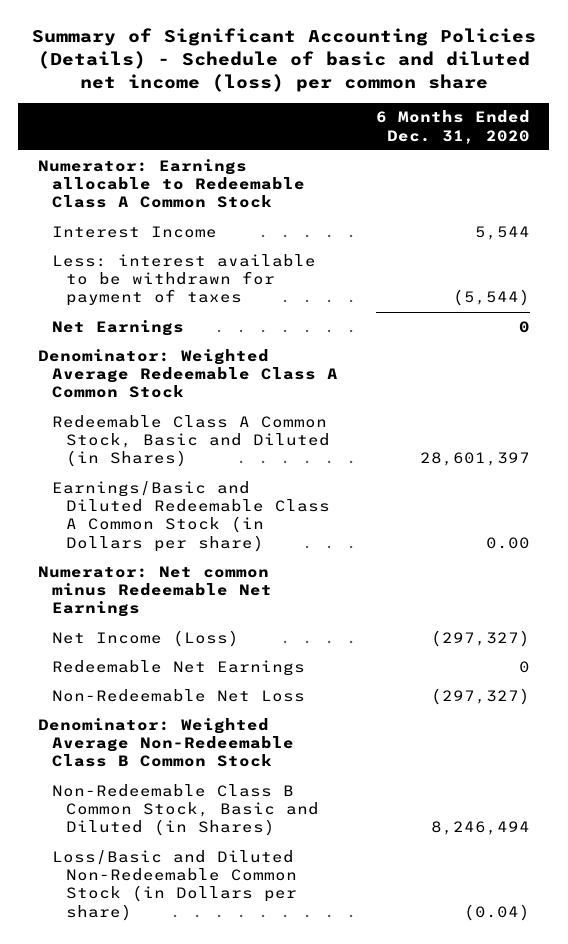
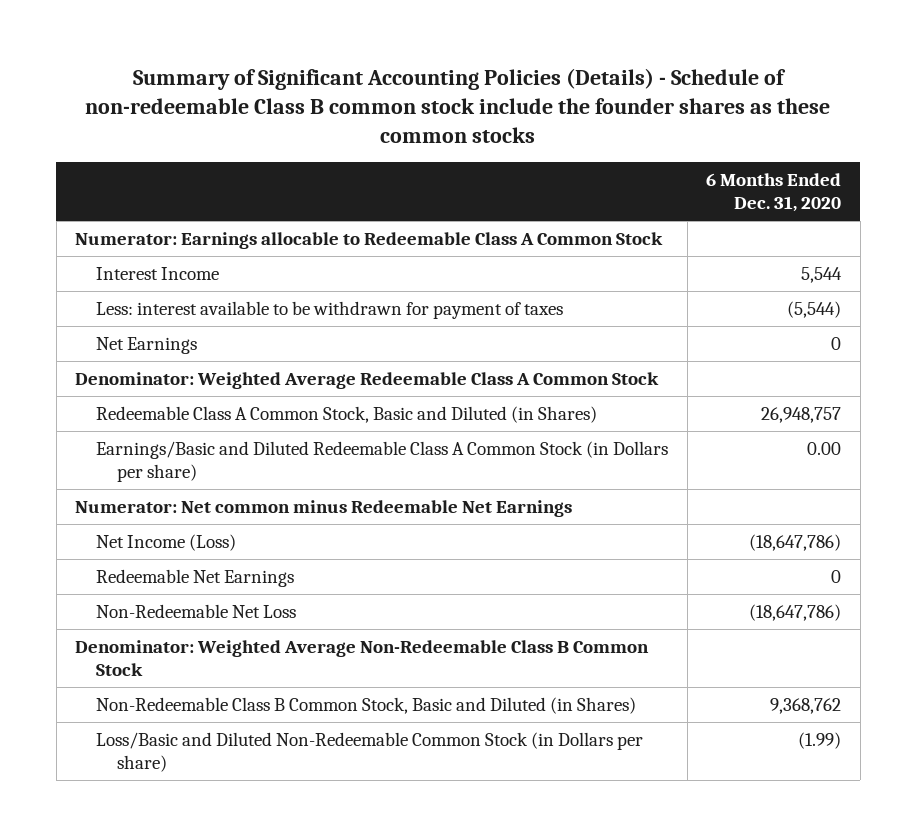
- Summary of Significant Accounting Policies (Details) - Schedule of basic and diluted net income (loss) per common share
+ Summary of Significant Accounting Policies (Details) - Schedule of non-redeemable Class B common stock include the founder shares as these common stocks
- Redeemable Class A Common Stock, Basic and Diluted (in Shares) | 28,601,397
+ Redeemable Class A Common Stock, Basic and Diluted (in Shares) | 26,948,757
- Net Income (Loss) | (297,327)
+ Net Income (Loss) | (18,647,786)
- Non-Redeemable Net Loss | (297,327)
+ Non-Redeemable Net Loss | (18,647,786)
- Non-Redeemable Class B Common Stock, Basic and Diluted (in Shares) | 8,246,494
- Loss/Basic and Diluted Non-Redeemable Common Stock (in Dollars per share) | (0.04)
+ Non-Redeemable Class B Common Stock, Basic and Diluted (in Shares) | 9,368,762
+ Loss/Basic and Diluted Non-Redeemable Common Stock (in Dollars per share) | (1.99)

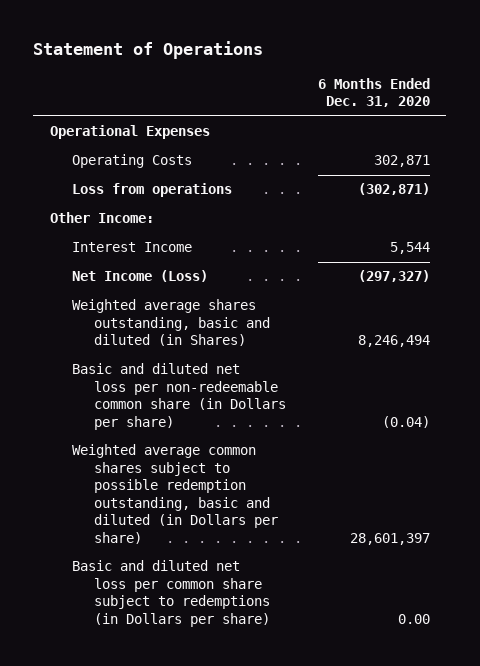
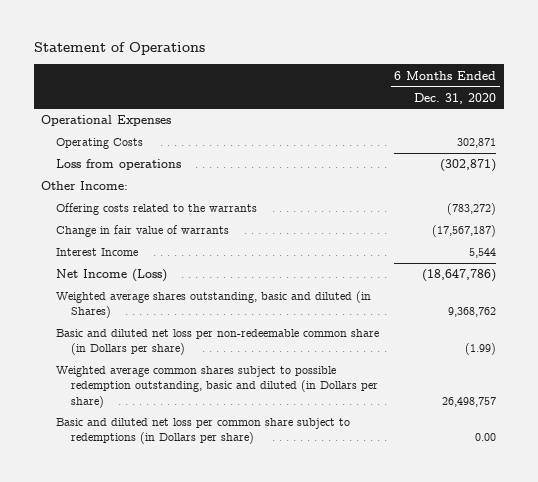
+ Offering costs related to the warrants | (783,272)
+ Change in fair value of warrants | (17,567,187)
- Net Income (Loss) | (297,327)
- Weighted average shares outstanding, basic and diluted (in Shares) | 8,246,494
- Basic and diluted net loss per non-redeemable common share (in Dollars per share) | (0.04)
- Weighted average common shares subject to possible redemption outstanding, basic and diluted (in Dollars per share) | 28,601,397
+ Net Income (Loss) | (18,647,786)
+ Weighted average shares outstanding, basic and diluted (in Shares) | 9,368,762
+ Basic and diluted net loss per non-redeemable common share (in Dollars per share) | (1.99)
+ Weighted average common shares subject to possible redemption outstanding, basic and diluted (in Dollars per share) | 26,498,757

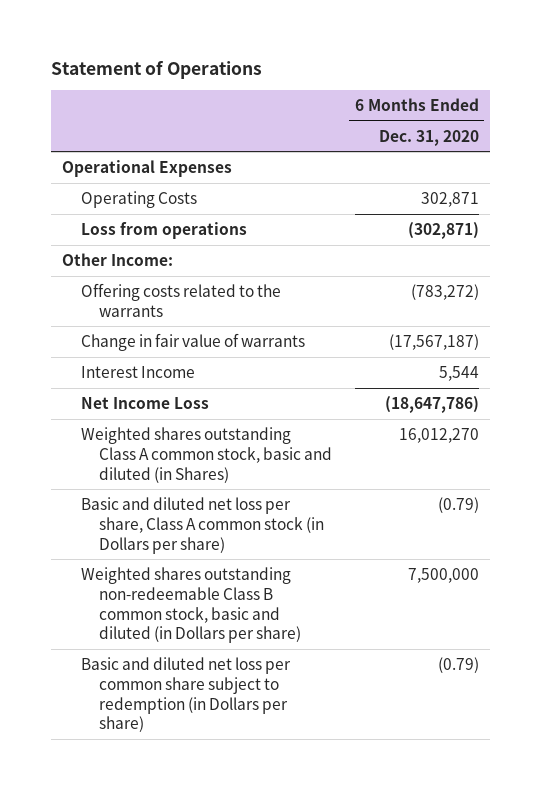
- Net Income (Loss) | (18,647,786)
- Weighted average shares outstanding, basic and diluted (in Shares) | 9,368,762
- Basic and diluted net loss per non-redeemable common share (in Dollars per share) | (1.99)
- Weighted average common shares subject to possible redemption outstanding, basic and diluted (in Dollars per share) | 26,498,757
- Basic and diluted net loss per common share subject to redemptions (in Dollars per share) | 0.00
+ Net Income Loss | (18,647,786)
+ Weighted shares outstanding Class A common stock, basic and diluted (in Shares) | 16,012,270
+ Basic and diluted net loss per share, Class A common stock (in Dollars per share) | (0.79)
+ Weighted shares outstanding non-redeemable Class B common stock, basic and diluted (in Dollars per share) | 7,500,000
+ Basic and diluted net loss per common share subject to redemption (in Dollars per share) | (0.79)

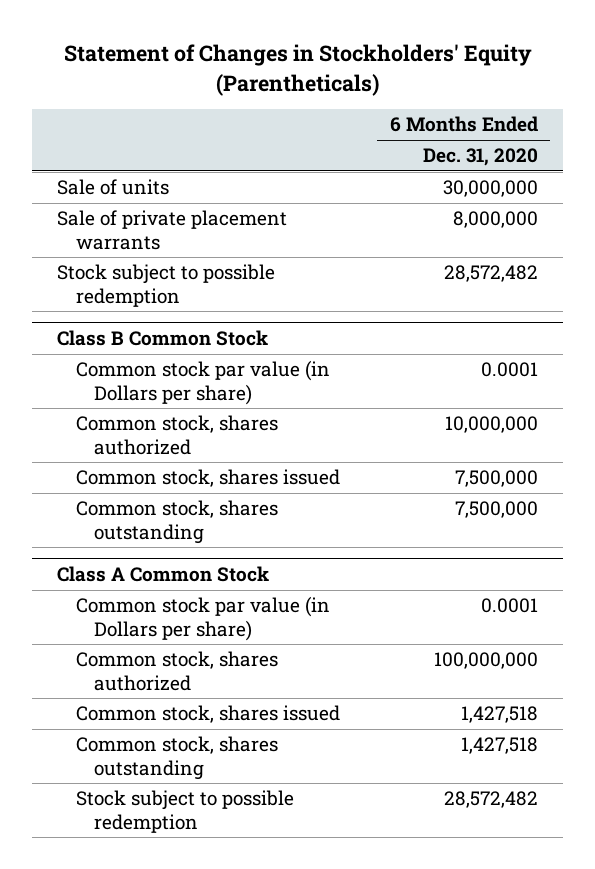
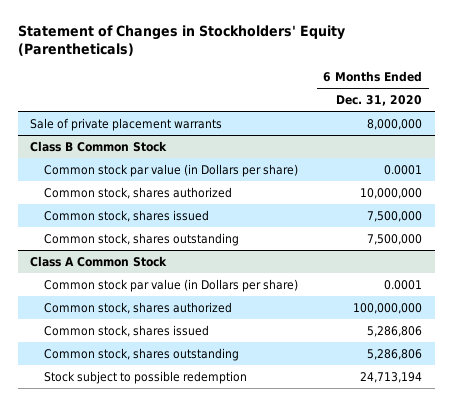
- Sale of units | 30,000,000
- Stock subject to possible redemption | 28,572,482
@ Class A Common Stock
- Common stock, shares issued | 1,427,518
- Common stock, shares outstanding | 1,427,518
- Stock subject to possible redemption | 28,572,482
+ Common stock, shares issued | 5,286,806
+ Common stock, shares outstanding | 5,286,806
+ Stock subject to possible redemption | 24,713,194

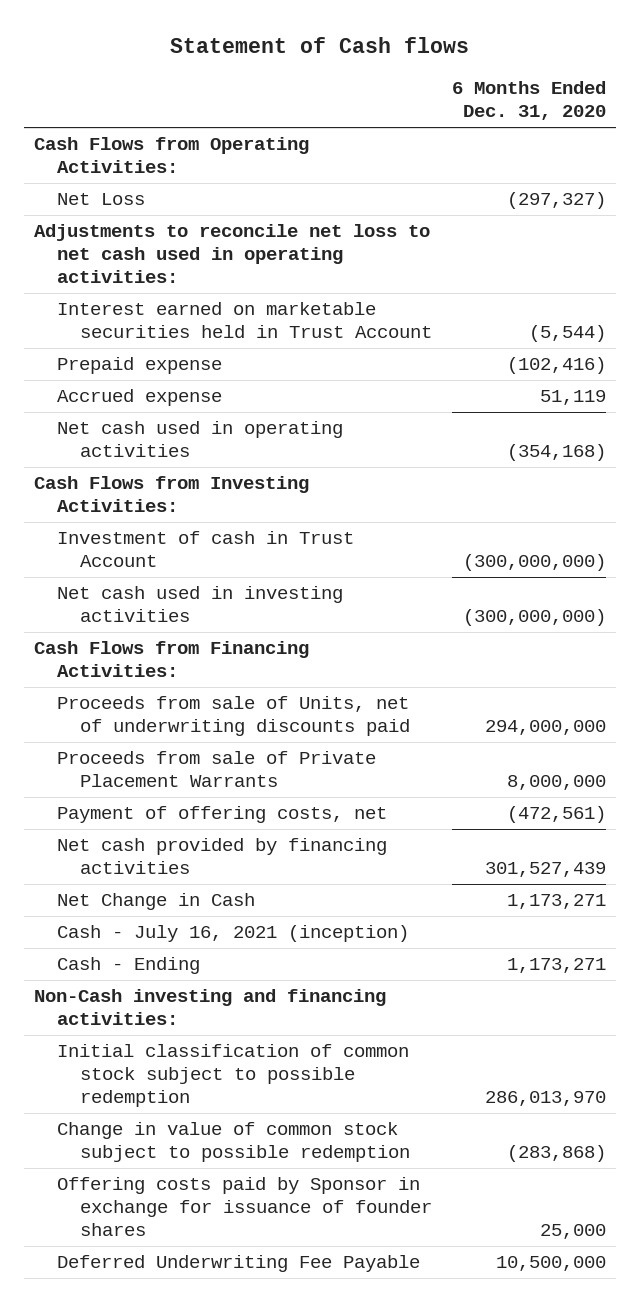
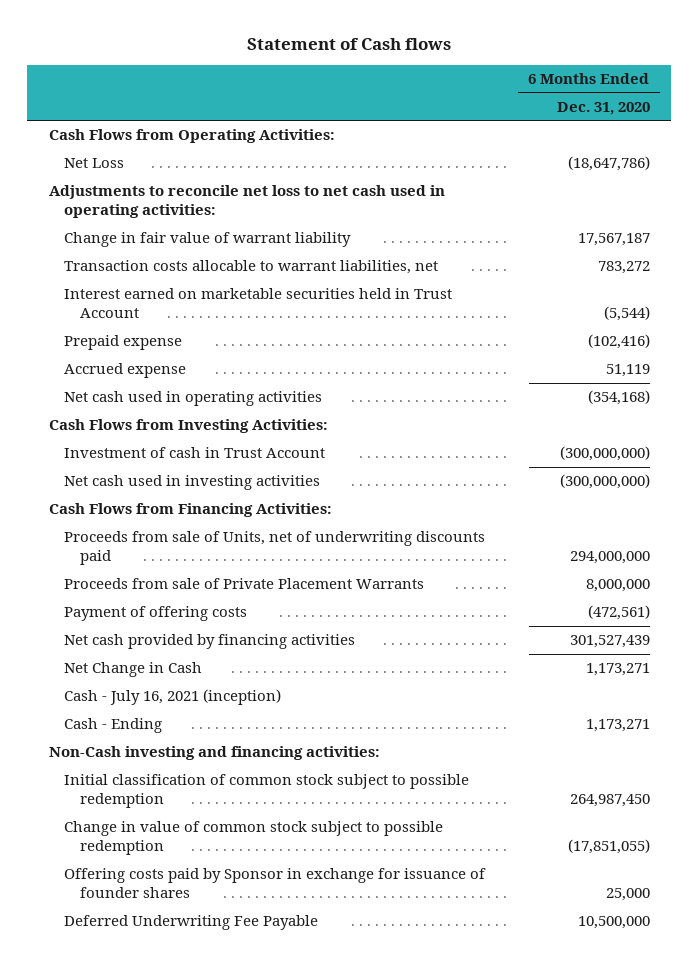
- Net Loss | (297,327)
+ Net Loss | (18,647,786)
+ Change in fair value of warrant liability | 17,567,187
+ Transaction costs allocable to warrant liabilities, net | 783,272
- Payment of offering costs, net | (472,561)
+ Payment of offering costs | (472,561)
- Initial classification of common stock subject to possible redemption | 286,013,970
- Change in value of common stock subject to possible redemption | (283,868)
+ Initial classification of common stock subject to possible redemption | 264,987,450
+ Change in value of common stock subject to possible redemption | (17,851,055)

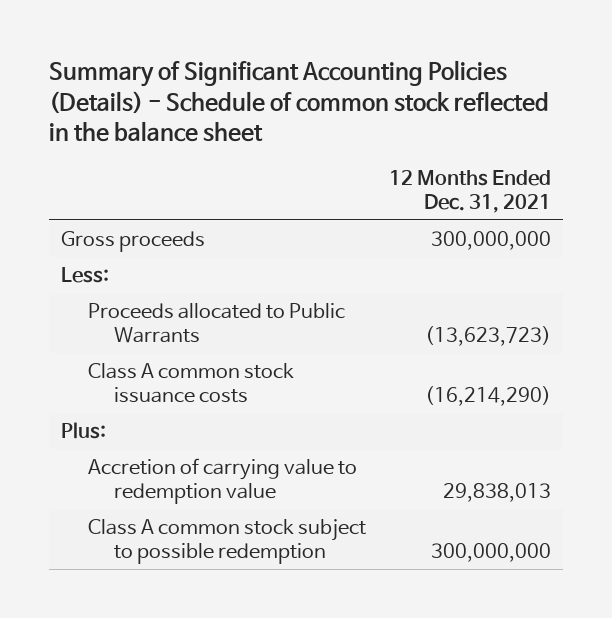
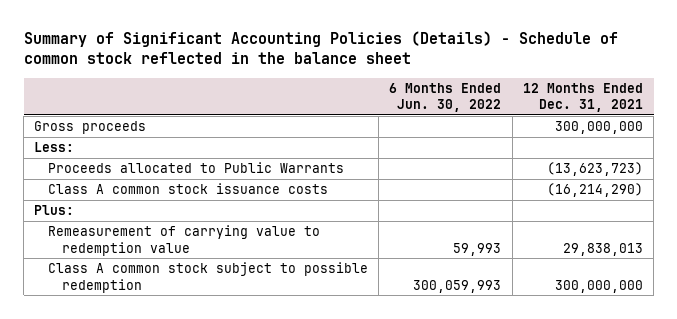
- | 12 Months Ended Dec. 31, 2021
+ | 6 Months Ended Jun. 30, 2022 | 12 Months Ended Dec. 31, 2021
- Accretion of carrying value to redemption value | 29,838,013
+ Remeasurement of carrying value to redemption value | 59,993 | 29,838,013

